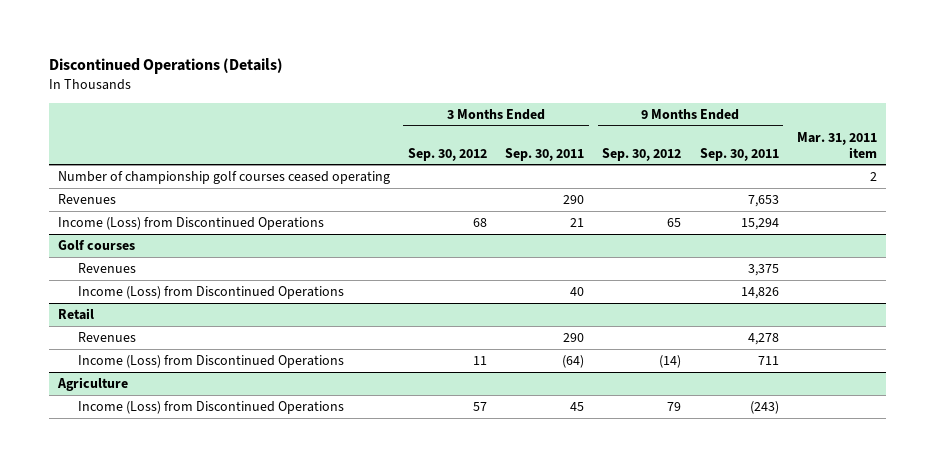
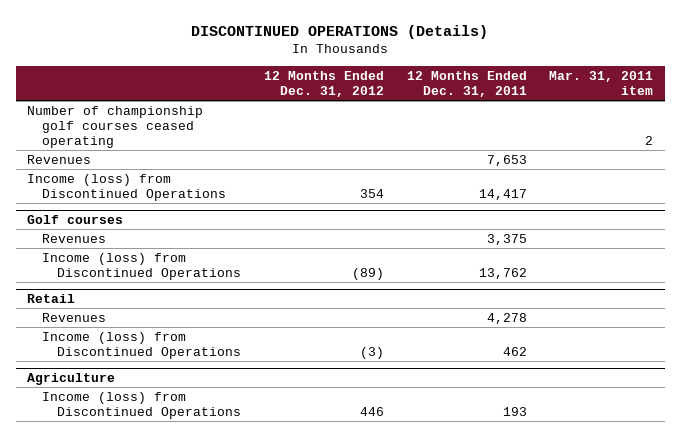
- Discontinued Operations (Details)
+ DISCONTINUED OPERATIONS (Details)
- | 3 Months Ended Sep. 30, 2012 | 3 Months Ended Sep. 30, 2011 | 9 Months Ended Sep. 30, 2012 | 9 Months Ended Sep. 30, 2011 | Mar. 31, 2011 item
+ | 12 Months Ended Dec. 31, 2012 | 12 Months Ended Dec. 31, 2011 | Mar. 31, 2011 item
- Income (Loss) from Discontinued Operations | 68 | 21 | 65 | 15,294 |
+ Income (loss) from Discontinued Operations | 354 | 14,417 |
@ Golf courses
- Income (Loss) from Discontinued Operations | | 40 | | 14,826 |
+ Income (loss) from Discontinued Operations | (89) | 13,762 |
@ Retail
- Income (Loss) from Discontinued Operations | 11 | (64) | (14) | 711 |
+ Income (loss) from Discontinued Operations | (3) | 462 |
@ Agriculture
- Income (Loss) from Discontinued Operations | 57 | 45 | 79 | (243) |
+ Income (loss) from Discontinued Operations | 446 | 193 |

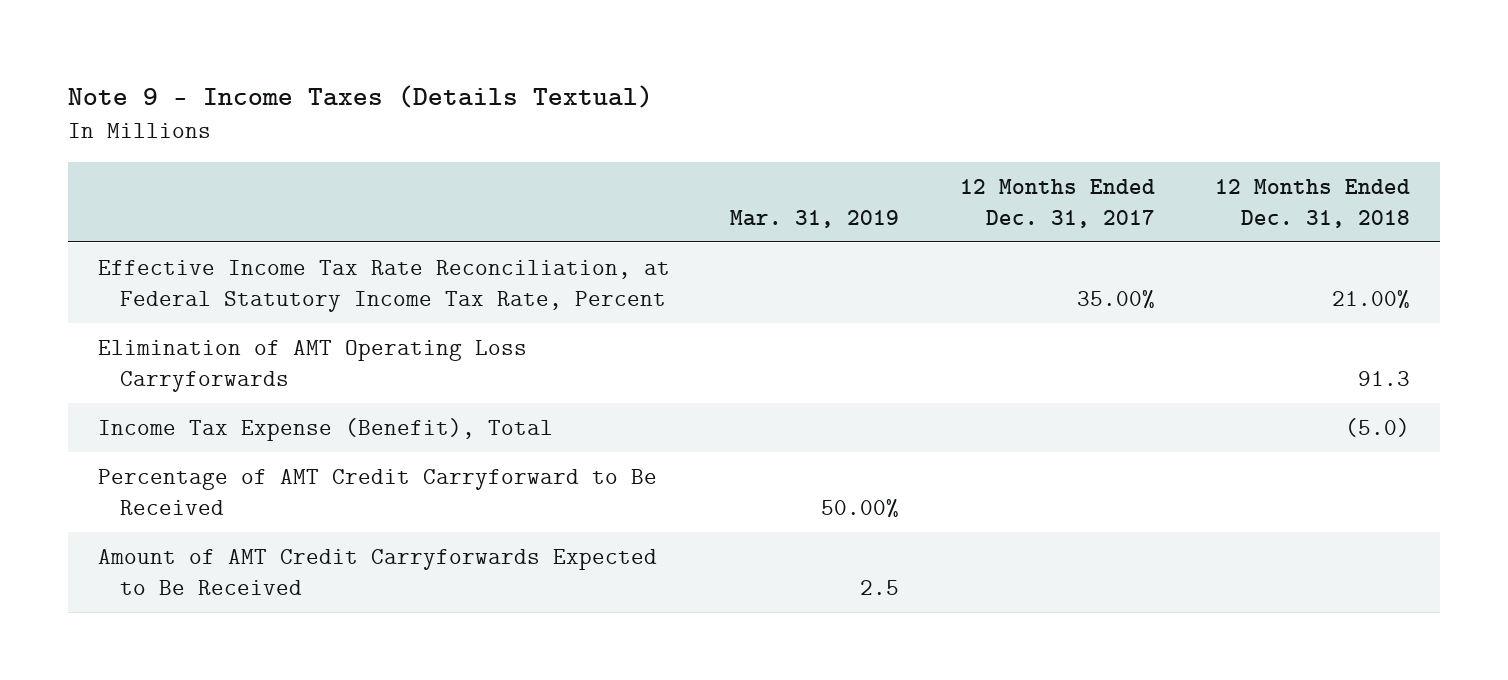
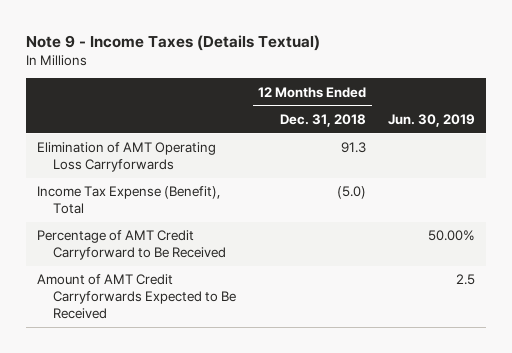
- | Mar. 31, 2019 | 12 Months Ended Dec. 31, 2017 | 12 Months Ended Dec. 31, 2018
+ | 12 Months Ended Dec. 31, 2018 | Jun. 30, 2019
- Effective Income Tax Rate Reconciliation, at Federal Statutory Income Tax Rate, Percent | | 35.00% | 21.00%

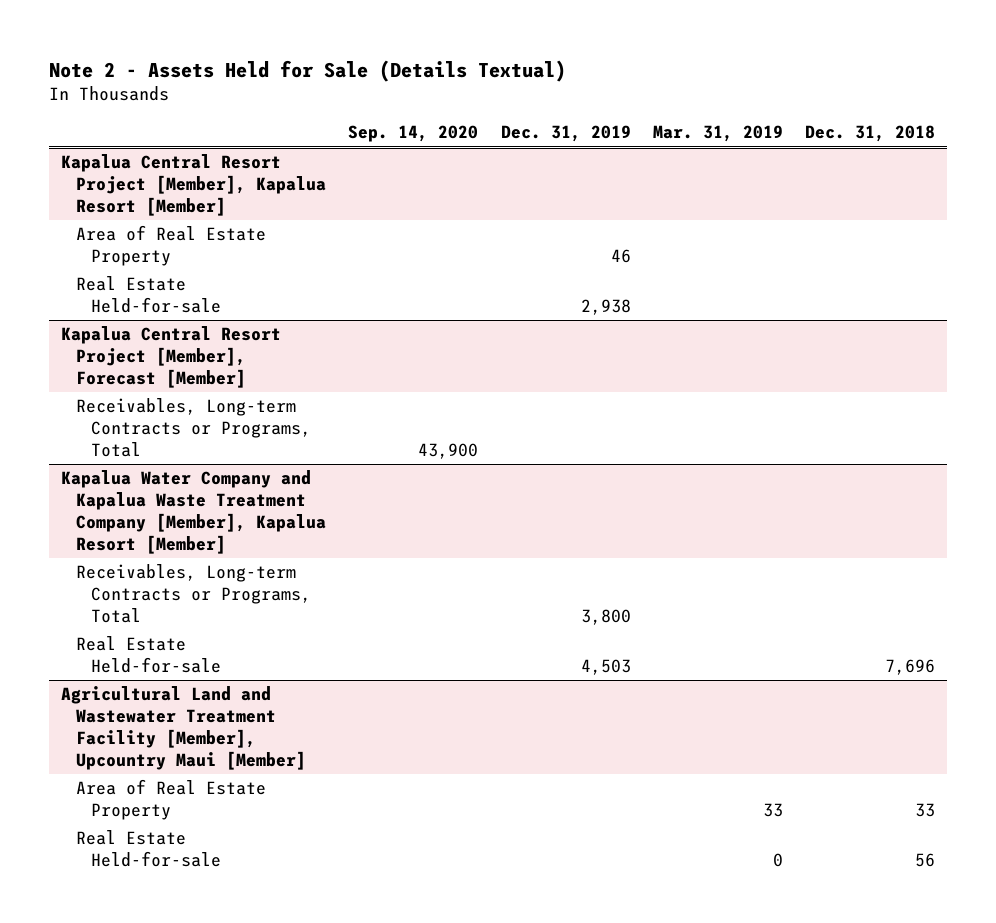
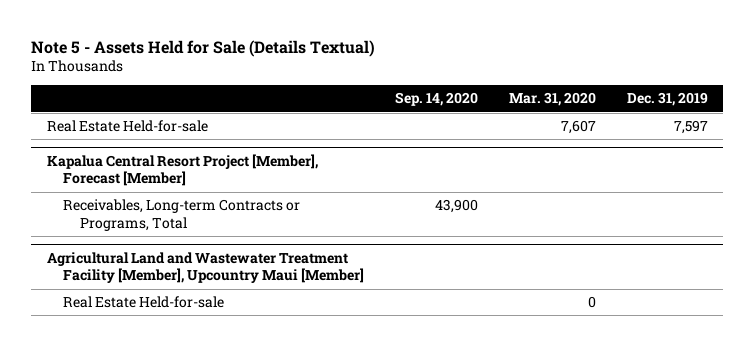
- Note 2 - Assets Held for Sale (Details Textual)
+ Note 5 - Assets Held for Sale (Details Textual)
- | Sep. 14, 2020 | Dec. 31, 2019 | Mar. 31, 2019 | Dec. 31, 2018
+ | Sep. 14, 2020 | Mar. 31, 2020 | Dec. 31, 2019
- Kapalua Central Resort Project [Member], Kapalua Resort [Member]
- Area of Real Estate Property | | 46 | |
- Real Estate Held-for-sale | | 2,938 | |
+ Real Estate Held-for-sale | | 7,607 | 7,597
- Kapalua Water Company and Kapalua Waste Treatment Company [Member], Kapalua Resort [Member]
- Receivables, Long-term Contracts or Programs, Total | | 3,800 | |
- Real Estate Held-for-sale | | 4,503 | | 7,696
@ Agricultural Land and Wastewater Treatment Facility [Member], Upcountry Maui [Member]
- Area of Real Estate Property | | | 33 | 33

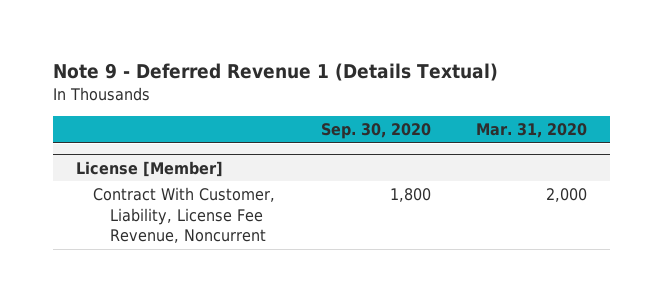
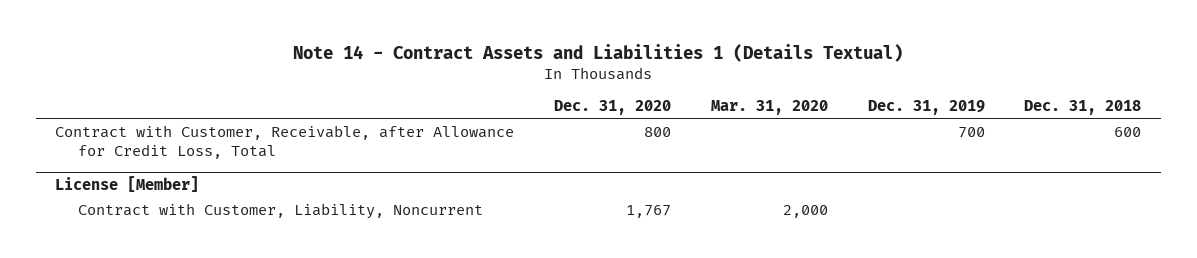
- Note 9 - Deferred Revenue 1 (Details Textual)
+ Note 14 - Contract Assets and Liabilities 1 (Details Textual)
- | Sep. 30, 2020 | Mar. 31, 2020
+ | Dec. 31, 2020 | Mar. 31, 2020 | Dec. 31, 2019 | Dec. 31, 2018
+ Contract with Customer, Receivable, after Allowance for Credit Loss, Total | 800 | | 700 | 600
@ License [Member]
- Contract With Customer, Liability, License Fee Revenue, Noncurrent | 1,800 | 2,000
+ Contract with Customer, Liability, Noncurrent | 1,767 | 2,000 | |

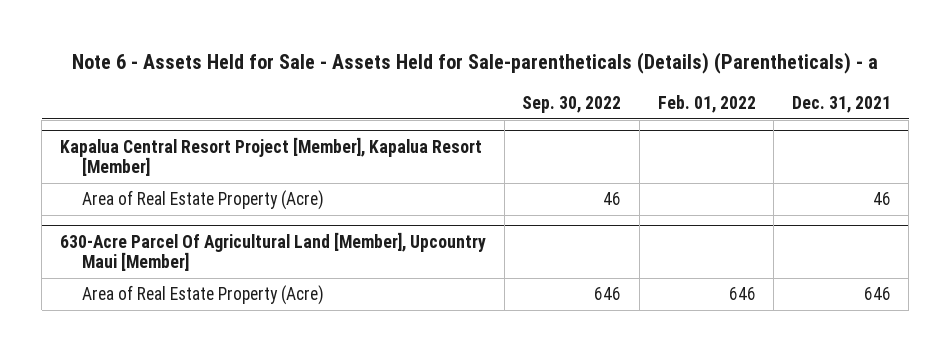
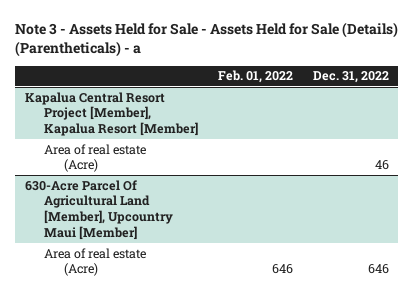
- Note 6 - Assets Held for Sale - Assets Held for Sale-parentheticals (Details) (Parentheticals) - a
+ Note 3 - Assets Held for Sale - Assets Held for Sale (Details) (Parentheticals) - a
- | Sep. 30, 2022 | Feb. 01, 2022 | Dec. 31, 2021
+ | Feb. 01, 2022 | Dec. 31, 2022
@ Kapalua Central Resort Project [Member], Kapalua Resort [Member]
- Area of Real Estate Property (Acre) | 46 | | 46
+ Area of real estate (Acre) | | 46
@ 630-Acre Parcel Of Agricultural Land [Member], Upcountry Maui [Member]
- Area of Real Estate Property (Acre) | 646 | 646 | 646
+ Area of real estate (Acre) | 646 | 646

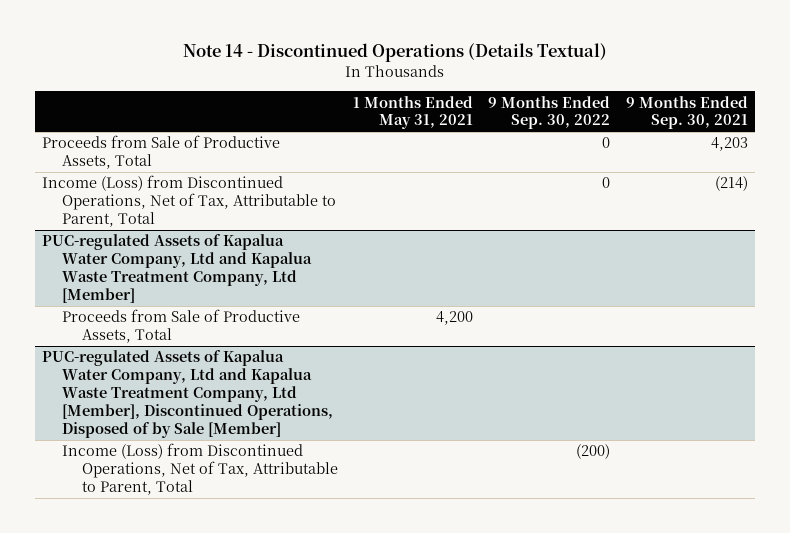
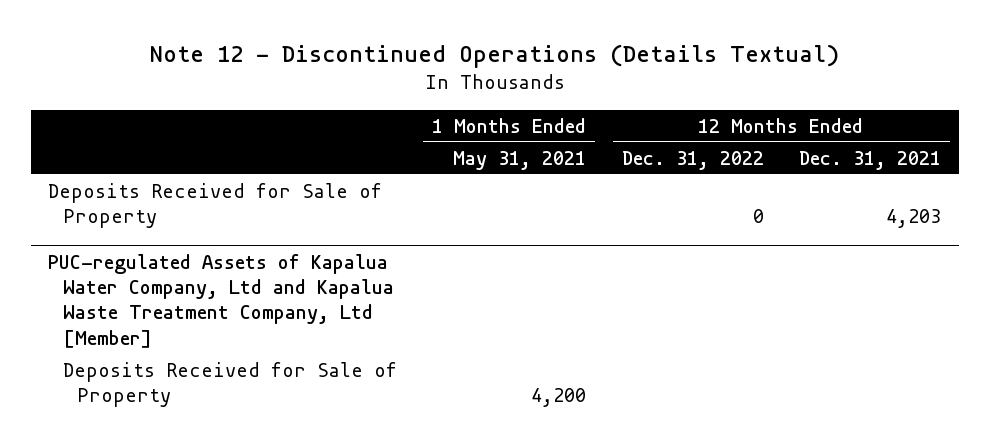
- Note 14 - Discontinued Operations (Details Textual)
+ Note 12 - Discontinued Operations (Details Textual)
- | 1 Months Ended May 31, 2021 | 9 Months Ended Sep. 30, 2022 | 9 Months Ended Sep. 30, 2021
+ | 1 Months Ended May 31, 2021 | 12 Months Ended Dec. 31, 2022 | 12 Months Ended Dec. 31, 2021
- Proceeds from Sale of Productive Assets, Total | | 0 | 4,203
- Income (Loss) from Discontinued Operations, Net of Tax, Attributable to Parent, Total | | 0 | (214)
+ Deposits Received for Sale of Property | | 0 | 4,203
@ PUC-regulated Assets of Kapalua Water Company, Ltd and Kapalua Waste Treatment Company, Ltd [Member]
- Proceeds from Sale of Productive Assets, Total | 4,200 | |
- PUC-regulated Assets of Kapalua Water Company, Ltd and Kapalua Waste Treatment Company, Ltd [Member], Discontinued Operations, Disposed of by Sale [Member]
- Income (Loss) from Discontinued Operations, Net of Tax, Attributable to Parent, Total | | (200) |
@ PUC-regulated Assets of Kapalua Water Company, Ltd and Kapalua Waste Treatment Company, Ltd [Member]
+ Deposits Received for Sale of Property | 4,200 | |

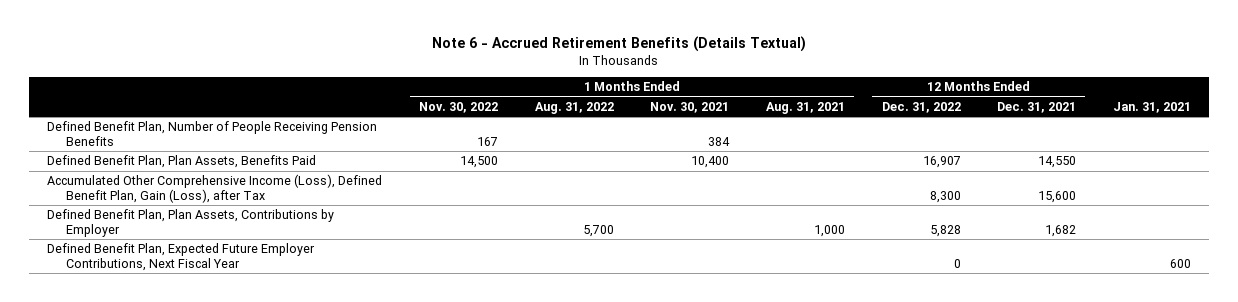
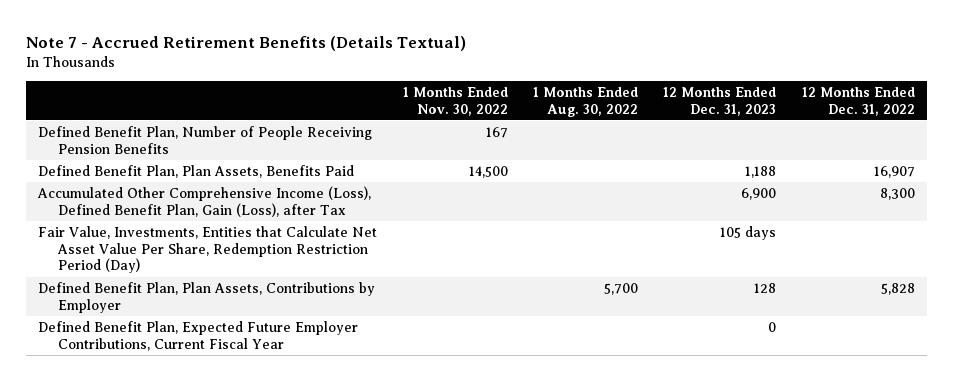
- Note 6 - Accrued Retirement Benefits (Details Textual)
+ Note 7 - Accrued Retirement Benefits (Details Textual)
- | 1 Months Ended Nov. 30, 2022 | 1 Months Ended Aug. 31, 2022 | 1 Months Ended Nov. 30, 2021 | 1 Months Ended Aug. 31, 2021 | 12 Months Ended Dec. 31, 2022 | 12 Months Ended Dec. 31, 2021 | Jan. 31, 2021
+ | 1 Months Ended Nov. 30, 2022 | 1 Months Ended Aug. 30, 2022 | 12 Months Ended Dec. 31, 2023 | 12 Months Ended Dec. 31, 2022
+ Fair Value, Investments, Entities that Calculate Net Asset Value Per Share, Redemption Restriction Period (Day) | | | 105 days |
- Defined Benefit Plan, Expected Future Employer Contributions, Next Fiscal Year | | | | | 0 | | 600
+ Defined Benefit Plan, Expected Future Employer Contributions, Current Fiscal Year | | | 0 |

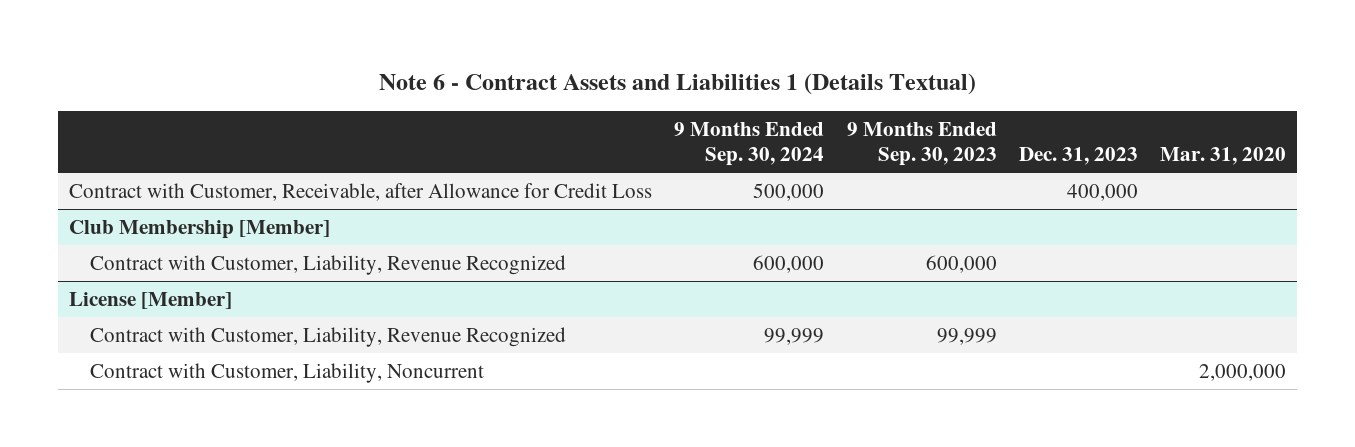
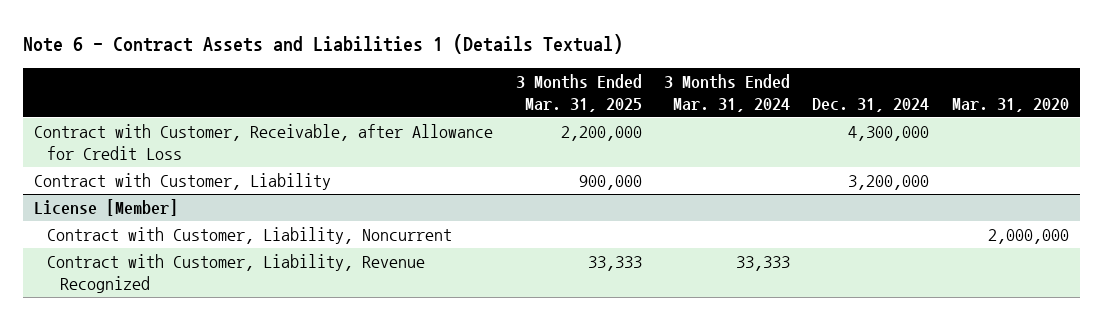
- | 9 Months Ended Sep. 30, 2024 | 9 Months Ended Sep. 30, 2023 | Dec. 31, 2023 | Mar. 31, 2020
+ | 3 Months Ended Mar. 31, 2025 | 3 Months Ended Mar. 31, 2024 | Dec. 31, 2024 | Mar. 31, 2020
- Club Membership [Member]
- Contract with Customer, Liability, Revenue Recognized | 600,000 | 600,000 | |
+ Contract with Customer, Liability | 900,000 | | 3,200,000 |
@ License [Member]
moved down: Contract with Customer, Liability, Revenue Recognized | 33,333 | 33,333 | |

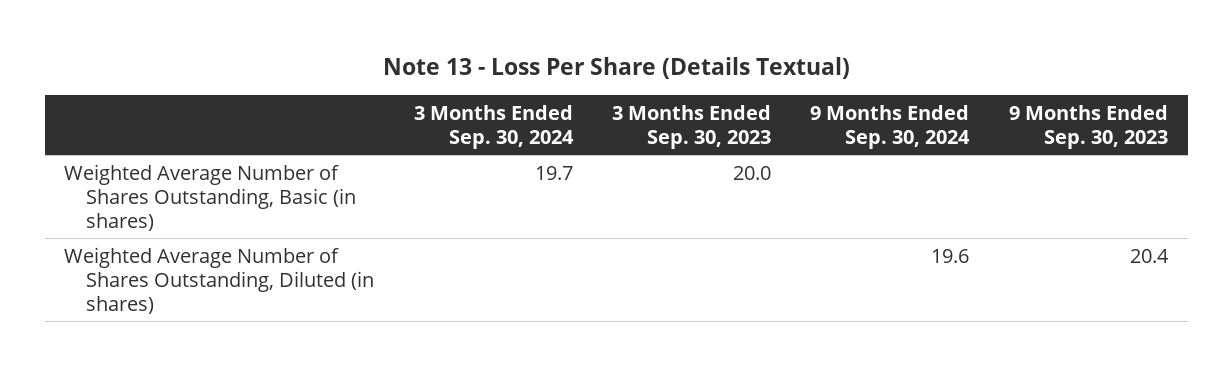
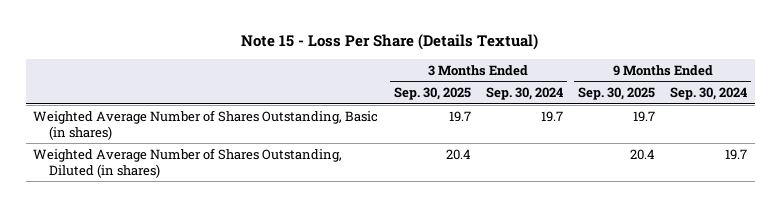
- Note 13 - Loss Per Share (Details Textual)
+ Note 15 - Loss Per Share (Details Textual)
- | 3 Months Ended Sep. 30, 2024 | 3 Months Ended Sep. 30, 2023 | 9 Months Ended Sep. 30, 2024 | 9 Months Ended Sep. 30, 2023
+ | 3 Months Ended Sep. 30, 2025 | 3 Months Ended Sep. 30, 2024 | 9 Months Ended Sep. 30, 2025 | 9 Months Ended Sep. 30, 2024
- Weighted Average Number of Shares Outstanding, Diluted (in shares) | | | 19.6 | 20.4
+ Weighted Average Number of Shares Outstanding, Diluted (in shares) | 20.4 | | 20.4 | 19.7

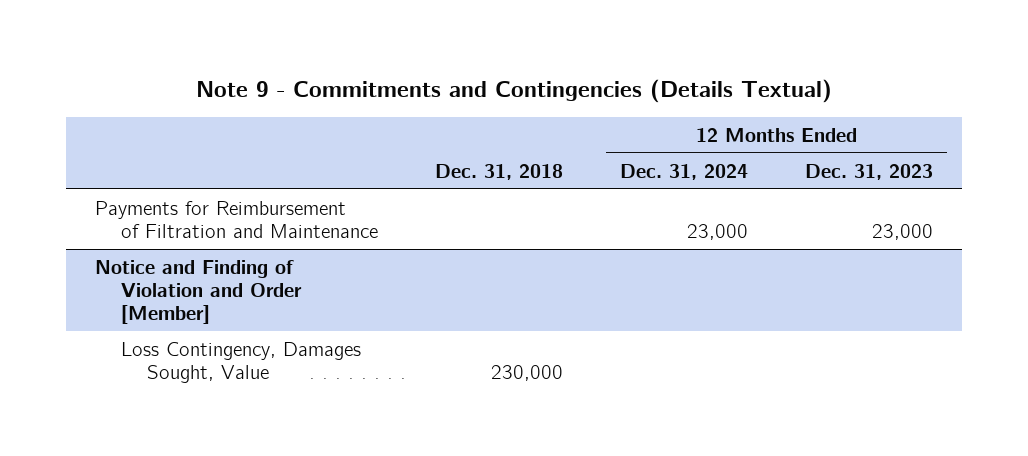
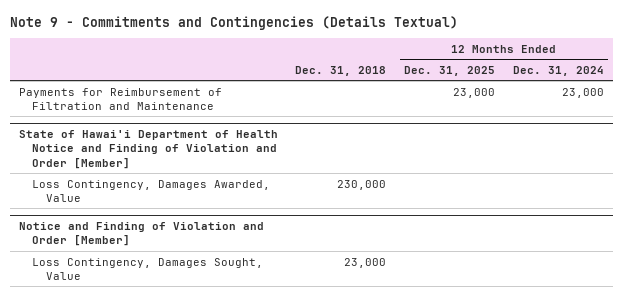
- | Dec. 31, 2018 | 12 Months Ended Dec. 31, 2024 | 12 Months Ended Dec. 31, 2023
+ | Dec. 31, 2018 | 12 Months Ended Dec. 31, 2025 | 12 Months Ended Dec. 31, 2024
+ State of Hawai'i Department of Health Notice and Finding of Violation and Order [Member]
+ Loss Contingency, Damages Awarded, Value | 230,000 | |
@ Notice and Finding of Violation and Order [Member]
- Loss Contingency, Damages Sought, Value | 230,000 | |
+ Loss Contingency, Damages Sought, Value | 23,000 | |

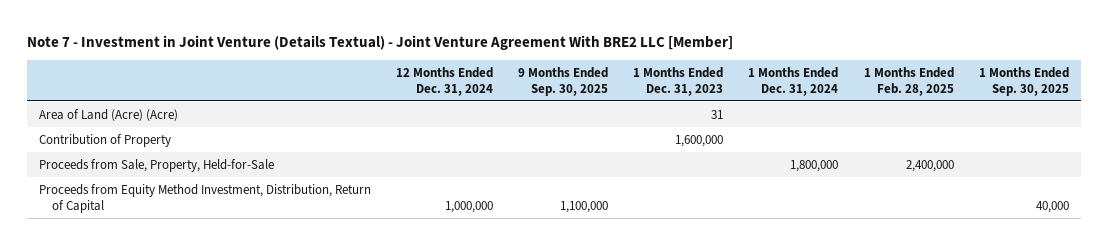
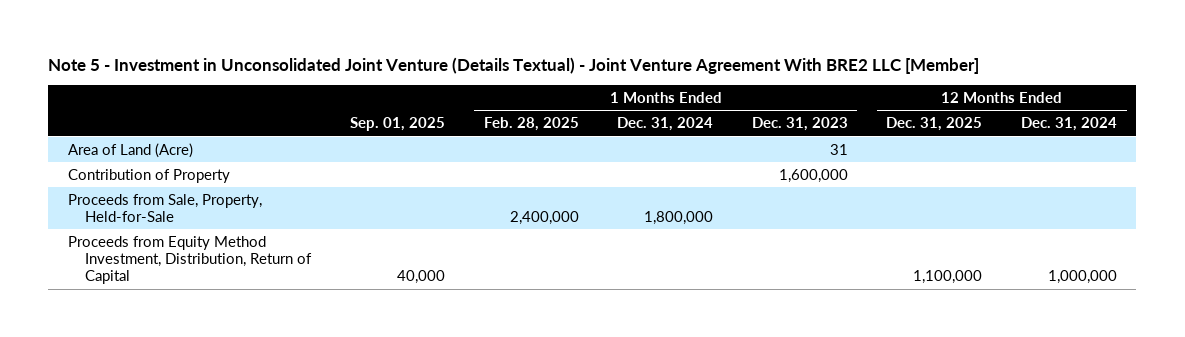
- Note 7 - Investment in Joint Venture (Details Textual) - Joint Venture Agreement With BRE2 LLC [Member]
+ Note 5 - Investment in Unconsolidated Joint Venture (Details Textual) - Joint Venture Agreement With BRE2 LLC [Member]
- | 12 Months Ended Dec. 31, 2024 | 9 Months Ended Sep. 30, 2025 | 1 Months Ended Dec. 31, 2023 | 1 Months Ended Dec. 31, 2024 | 1 Months Ended Feb. 28, 2025 | 1 Months Ended Sep. 30, 2025
+ | Sep. 01, 2025 | 1 Months Ended Feb. 28, 2025 | 1 Months Ended Dec. 31, 2024 | 1 Months Ended Dec. 31, 2023 | 12 Months Ended Dec. 31, 2025 | 12 Months Ended Dec. 31, 2024
- Area of Land (Acre) (Acre) | | | 31 | | |
+ Area of Land (Acre) | | | | 31 | |

